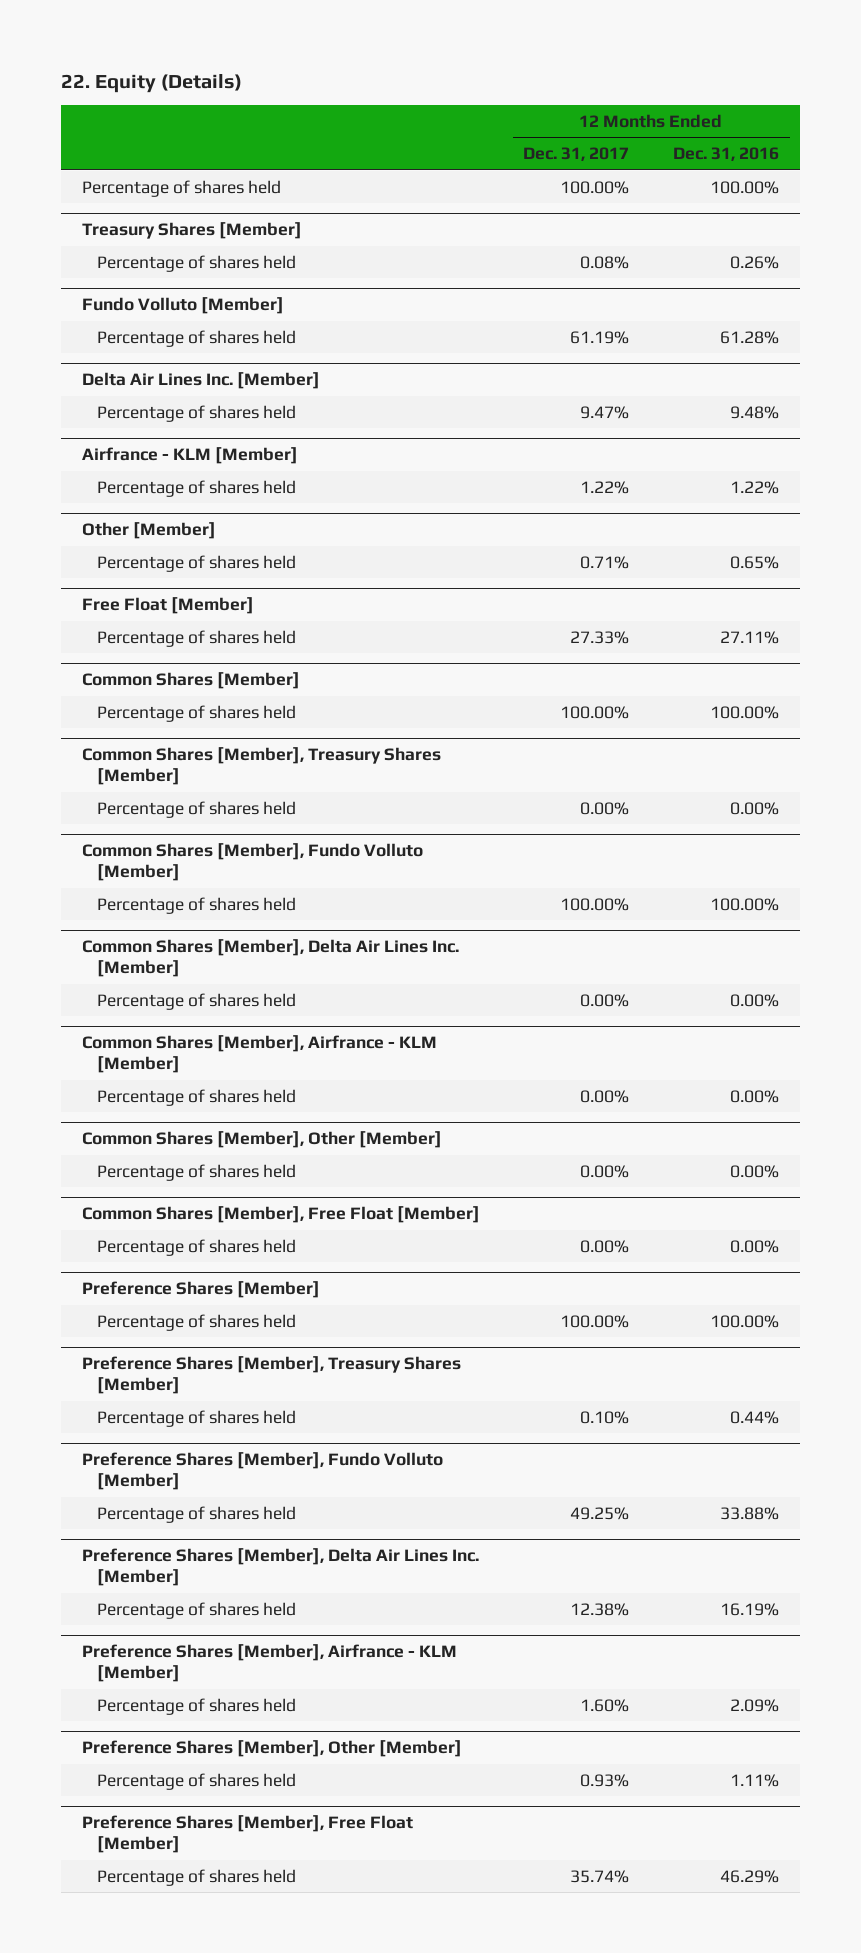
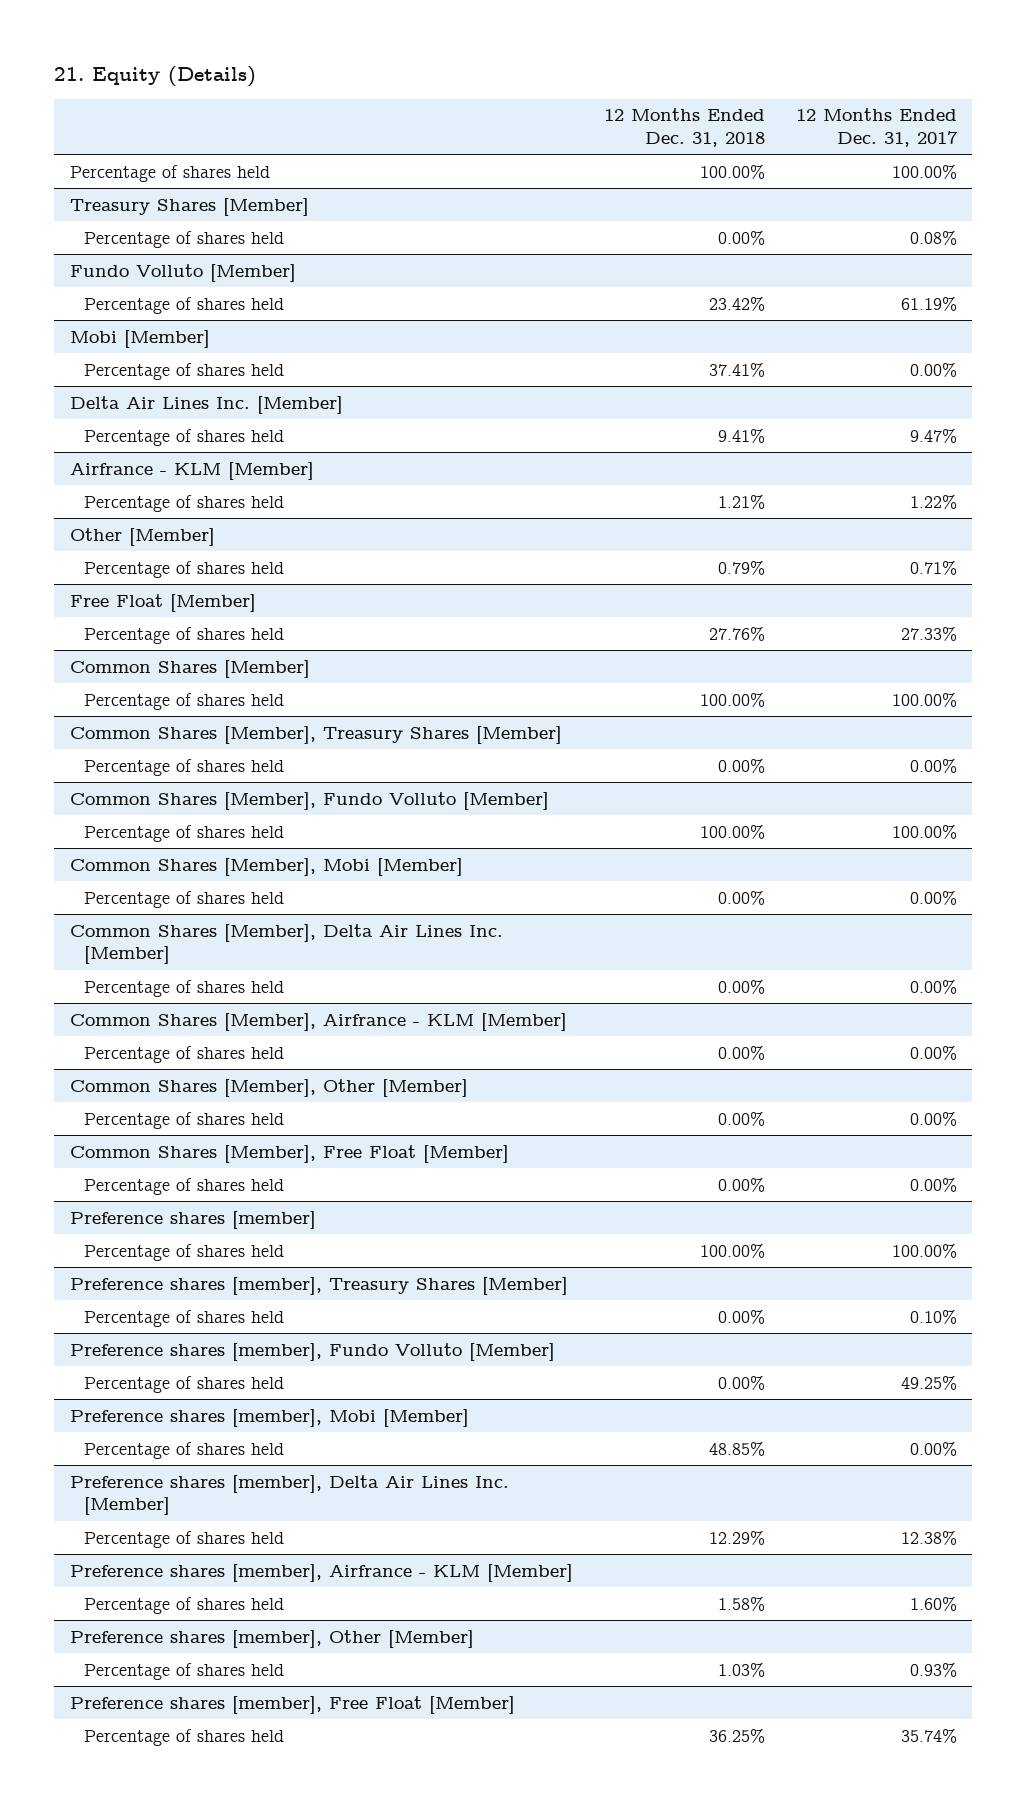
- 22. Equity (Details)
+ 21. Equity (Details)
- | 12 Months Ended Dec. 31, 2017 | 12 Months Ended Dec. 31, 2016
+ | 12 Months Ended Dec. 31, 2018 | 12 Months Ended Dec. 31, 2017
+ Mobi [Member]
+ Percentage of shares held | 37.41% | 0.00%
+ Common Shares [Member], Mobi [Member]
+ Percentage of shares held | 0.00% | 0.00%
- Preference Shares [Member]
+ Preference shares [member]
- Preference Shares [Member], Treasury Shares [Member]
+ Preference shares [member], Treasury Shares [Member]
- Preference Shares [Member], Fundo Volluto [Member]
+ Preference shares [member], Fundo Volluto [Member]
- Preference Shares [Member], Delta Air Lines Inc. [Member]
+ Preference shares [member], Mobi [Member]
+ Percentage of shares held | 48.85% | 0.00%
+ Preference shares [member], Delta Air Lines Inc. [Member]
- Preference Shares [Member], Airfrance - KLM [Member]
+ Preference shares [member], Airfrance - KLM [Member]
- Preference Shares [Member], Other [Member]
+ Preference shares [member], Other [Member]
- Preference Shares [Member], Free Float [Member]
+ Preference shares [member], Free Float [Member]

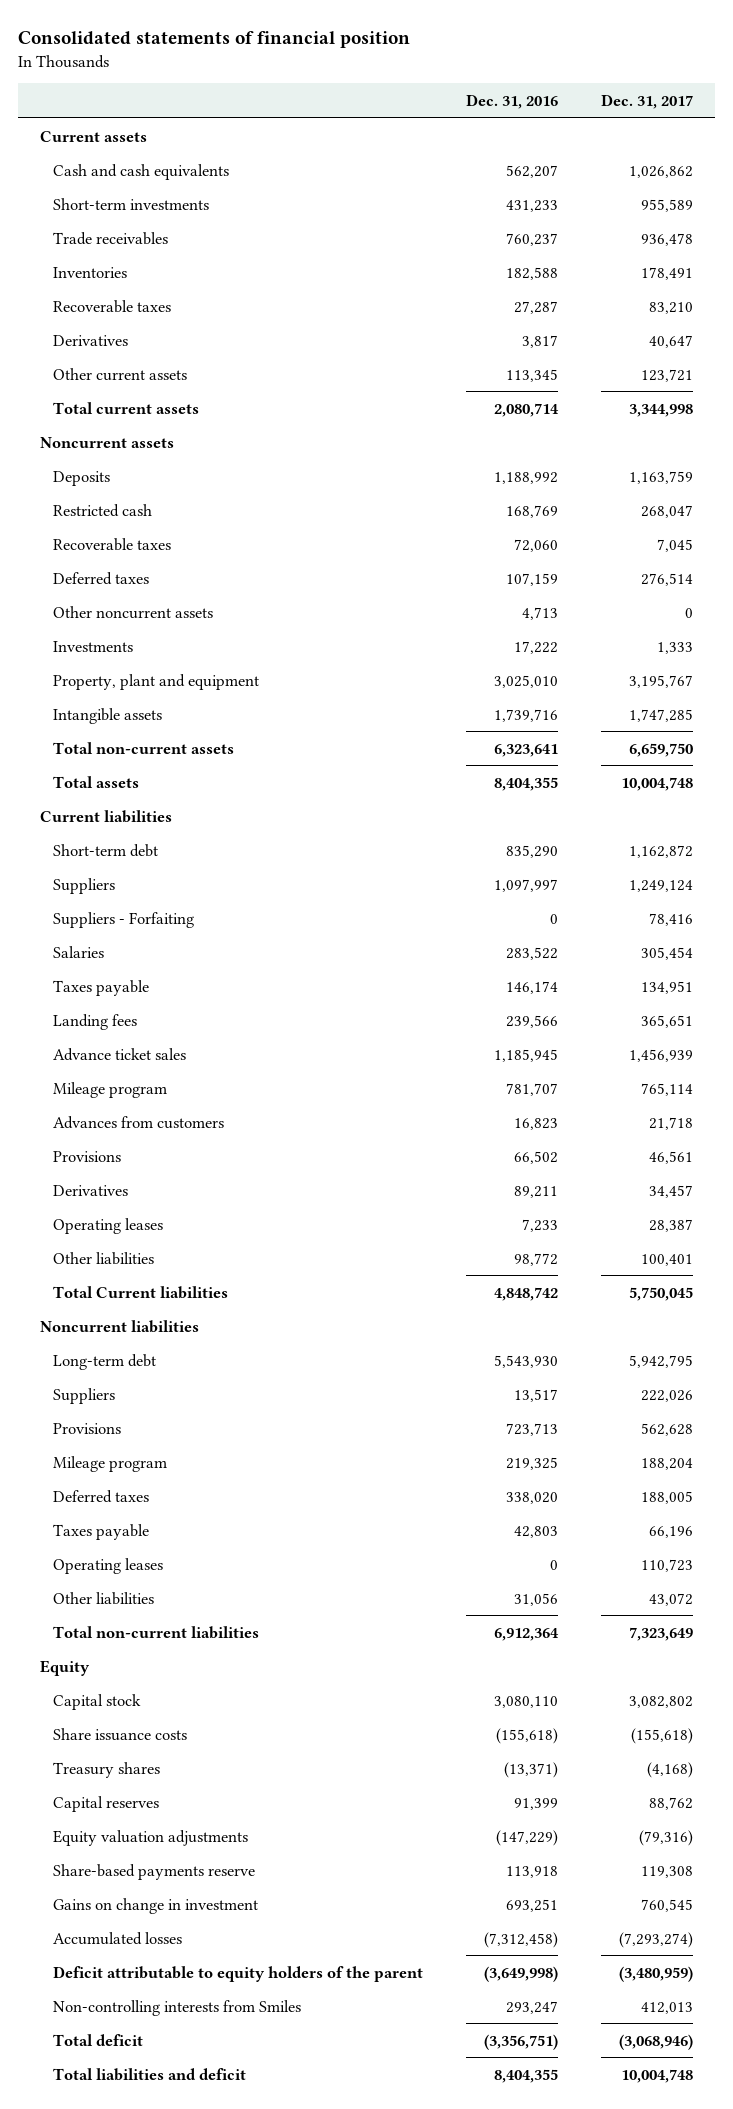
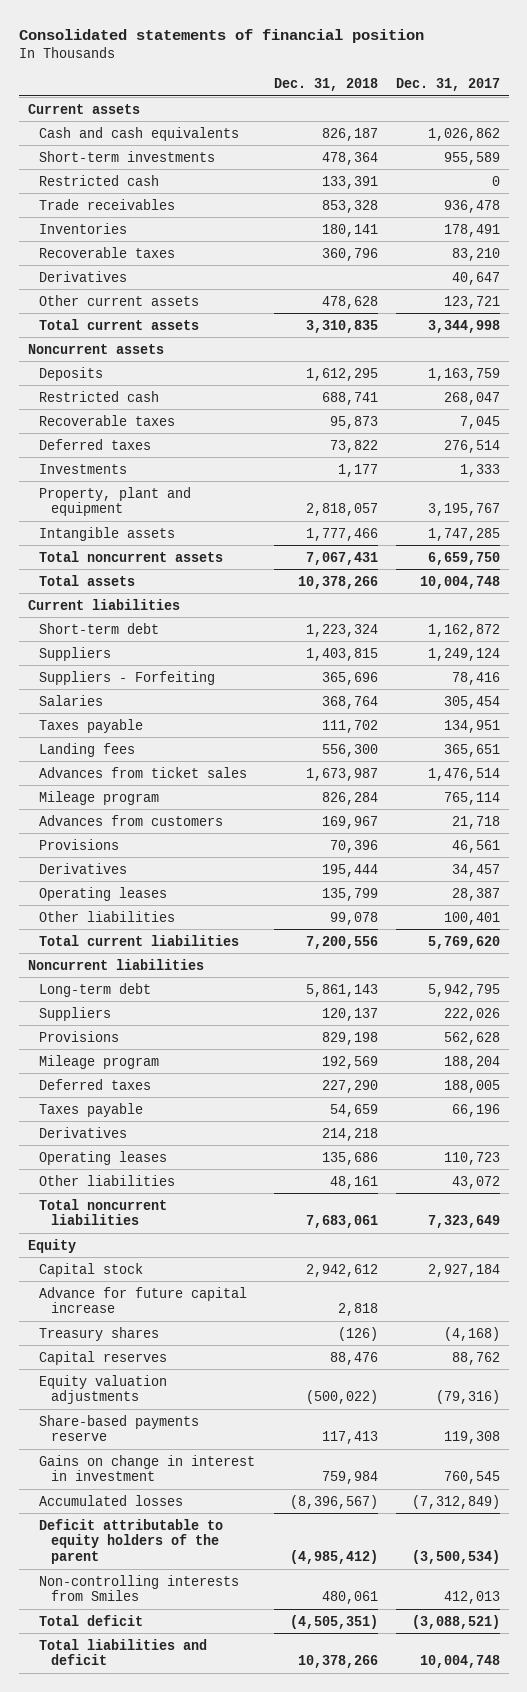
- | Dec. 31, 2016 | Dec. 31, 2017
+ | Dec. 31, 2018 | Dec. 31, 2017
+ Restricted cash | 133,391 | 0
- Other noncurrent assets | 4,713 | 0
- Total non-current assets | 6,323,641 | 6,659,750
+ Total noncurrent assets | 7,067,431 | 6,659,750
- Suppliers - Forfaiting | 0 | 78,416
+ Suppliers - Forfeiting | 365,696 | 78,416
- Advance ticket sales | 1,185,945 | 1,456,939
+ Advances from ticket sales | 1,673,987 | 1,476,514
- Total Current liabilities | 4,848,742 | 5,750,045
+ Total current liabilities | 7,200,556 | 5,769,620
+ Derivatives | 214,218 |
- Total non-current liabilities | 6,912,364 | 7,323,649
+ Total noncurrent liabilities | 7,683,061 | 7,323,649
- Capital stock | 3,080,110 | 3,082,802
- Share issuance costs | (155,618) | (155,618)
+ Capital stock | 2,942,612 | 2,927,184
+ Advance for future capital increase | 2,818 |
- Gains on change in investment | 693,251 | 760,545
- Accumulated losses | (7,312,458) | (7,293,274)
- Deficit attributable to equity holders of the parent | (3,649,998) | (3,480,959)
+ Gains on change in interest in investment | 759,984 | 760,545
+ Accumulated losses | (8,396,567) | (7,312,849)
+ Deficit attributable to equity holders of the parent | (4,985,412) | (3,500,534)
- Total deficit | (3,356,751) | (3,068,946)
+ Total deficit | (4,505,351) | (3,088,521)

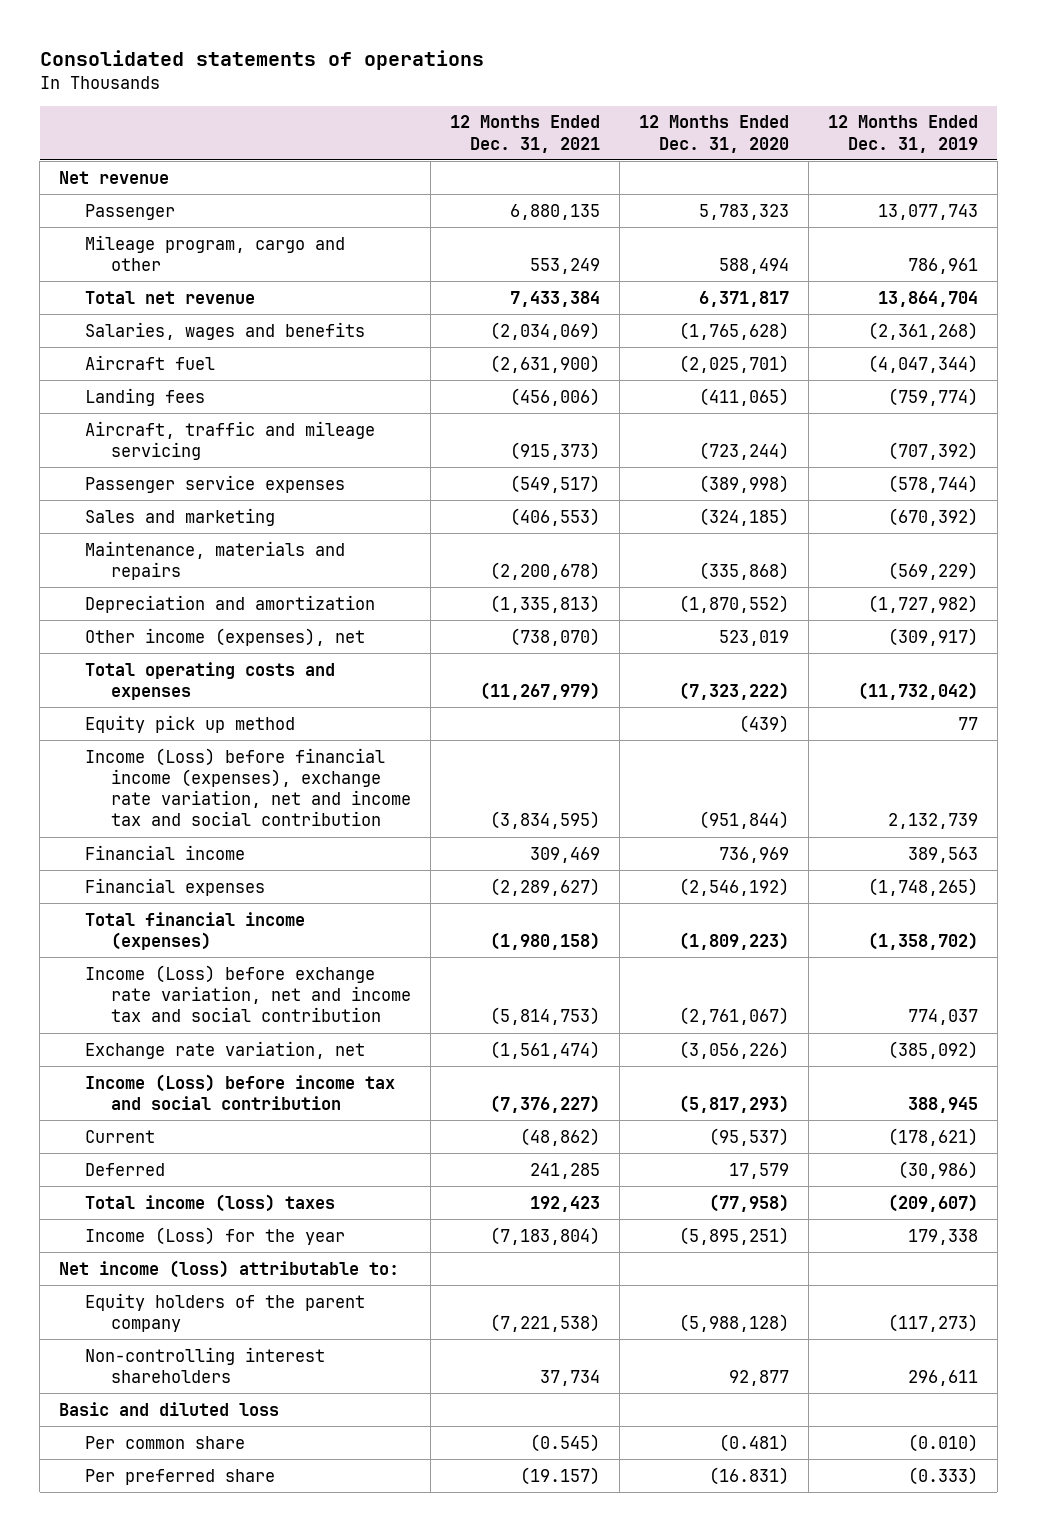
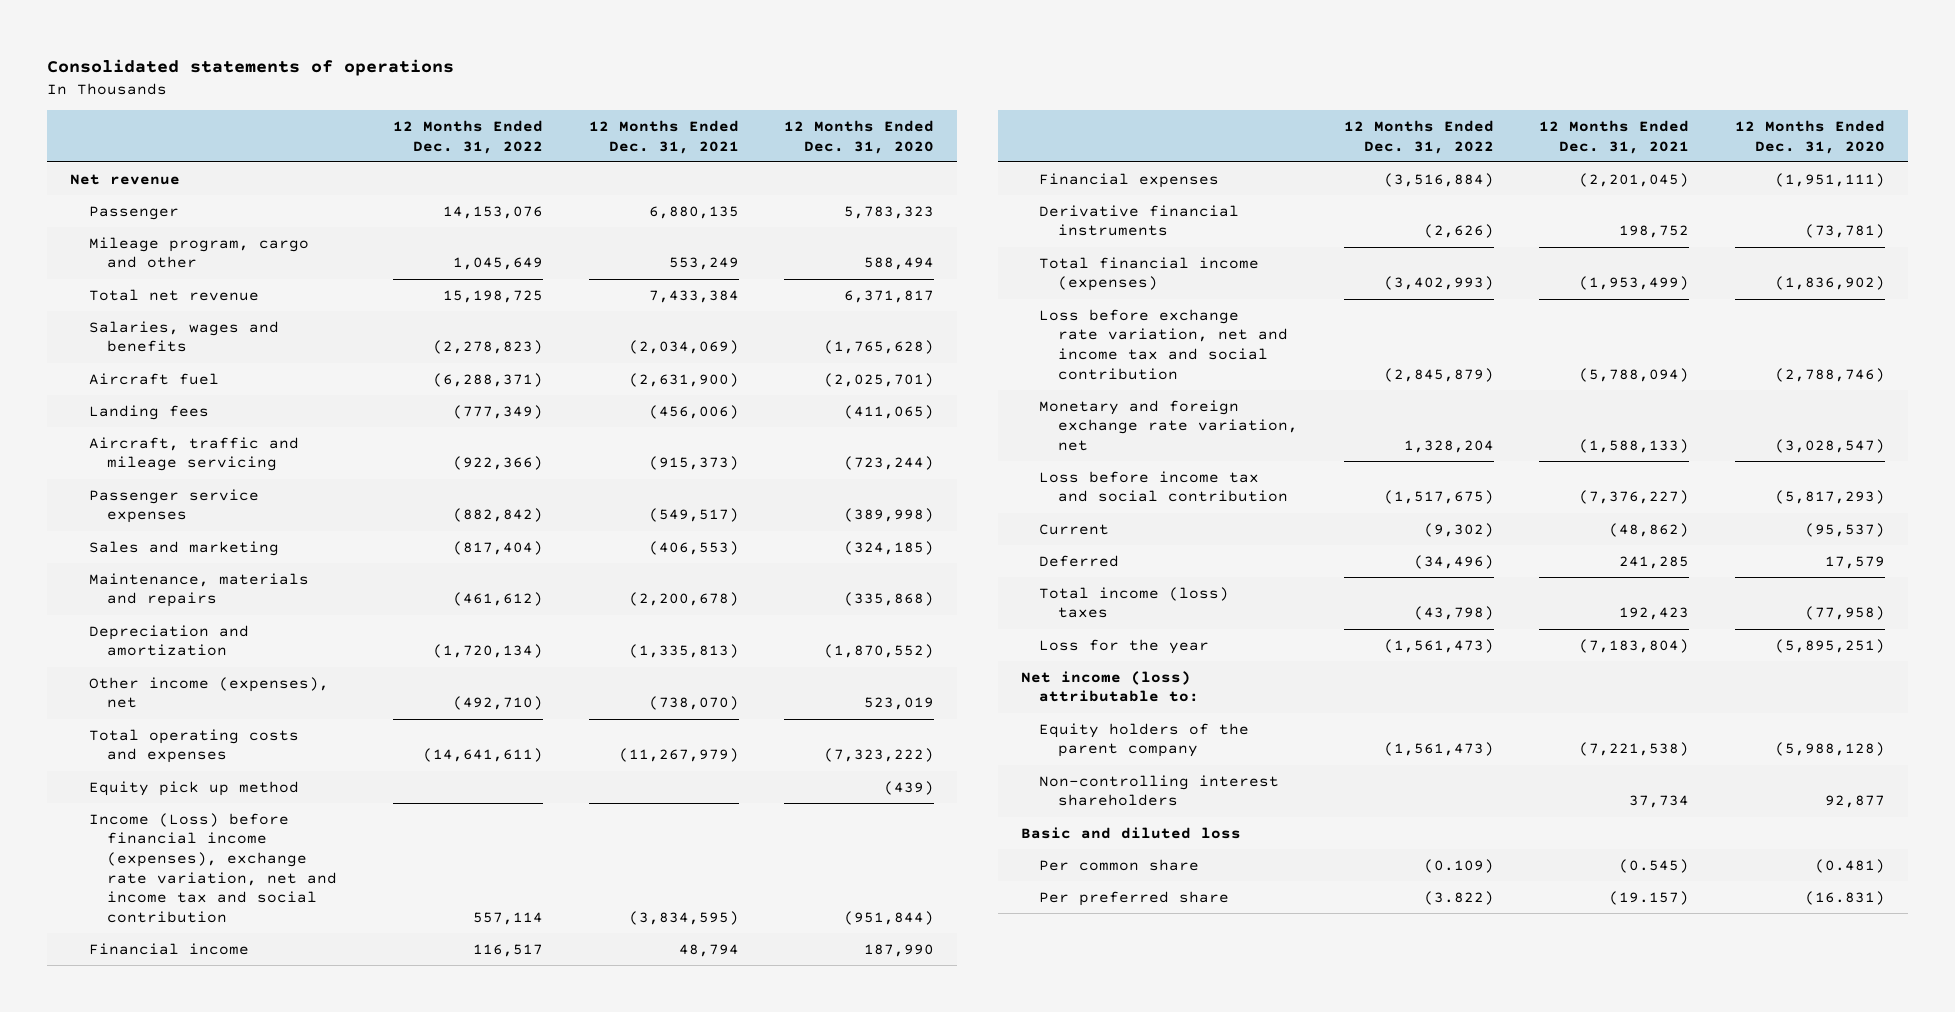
- | 12 Months Ended Dec. 31, 2021 | 12 Months Ended Dec. 31, 2020 | 12 Months Ended Dec. 31, 2019
+ | 12 Months Ended Dec. 31, 2022 | 12 Months Ended Dec. 31, 2021 | 12 Months Ended Dec. 31, 2020
- Financial income | 309,469 | 736,969 | 389,563
- Financial expenses | (2,289,627) | (2,546,192) | (1,748,265)
- Total financial income (expenses) | (1,980,158) | (1,809,223) | (1,358,702)
- Income (Loss) before exchange rate variation, net and income tax and social contribution | (5,814,753) | (2,761,067) | 774,037
- Exchange rate variation, net | (1,561,474) | (3,056,226) | (385,092)
- Income (Loss) before income tax and social contribution | (7,376,227) | (5,817,293) | 388,945
+ Financial income | 116,517 | 48,794 | 187,990
+ Financial expenses | (3,516,884) | (2,201,045) | (1,951,111)
+ Derivative financial instruments | (2,626) | 198,752 | (73,781)
+ Total financial income (expenses) | (3,402,993) | (1,953,499) | (1,836,902)
+ Loss before exchange rate variation, net and income tax and social contribution | (2,845,879) | (5,788,094) | (2,788,746)
+ Monetary and foreign exchange rate variation, net | 1,328,204 | (1,588,133) | (3,028,547)
+ Loss before income tax and social contribution | (1,517,675) | (7,376,227) | (5,817,293)
- Income (Loss) for the year | (7,183,804) | (5,895,251) | 179,338
+ Loss for the year | (1,561,473) | (7,183,804) | (5,895,251)

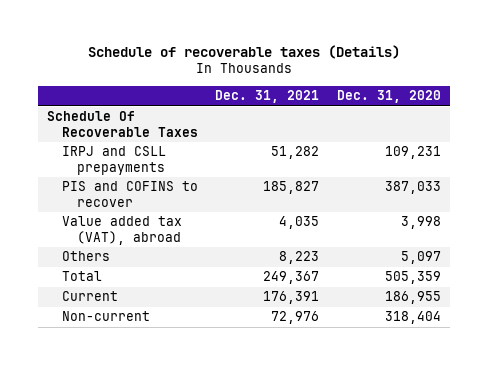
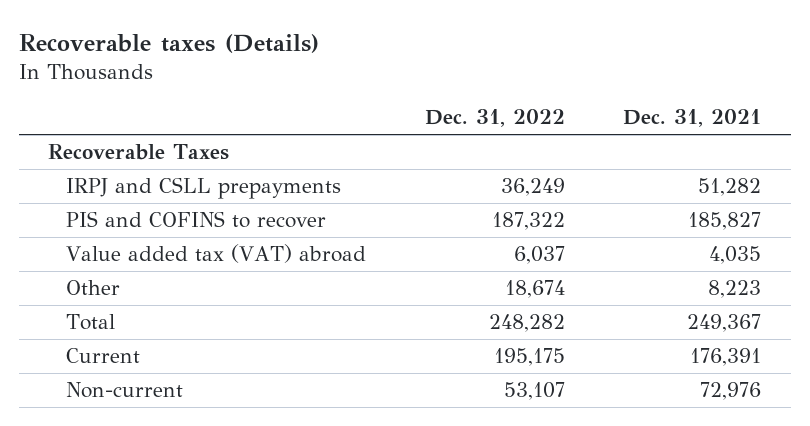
- Schedule of recoverable taxes (Details)
+ Recoverable taxes (Details)
- | Dec. 31, 2021 | Dec. 31, 2020
+ | Dec. 31, 2022 | Dec. 31, 2021
- Schedule Of Recoverable Taxes
+ Recoverable Taxes
- Value added tax (VAT), abroad | 4,035 | 3,998
- Others | 8,223 | 5,097
+ Value added tax (VAT) abroad | 6,037 | 4,035
+ Other | 18,674 | 8,223

